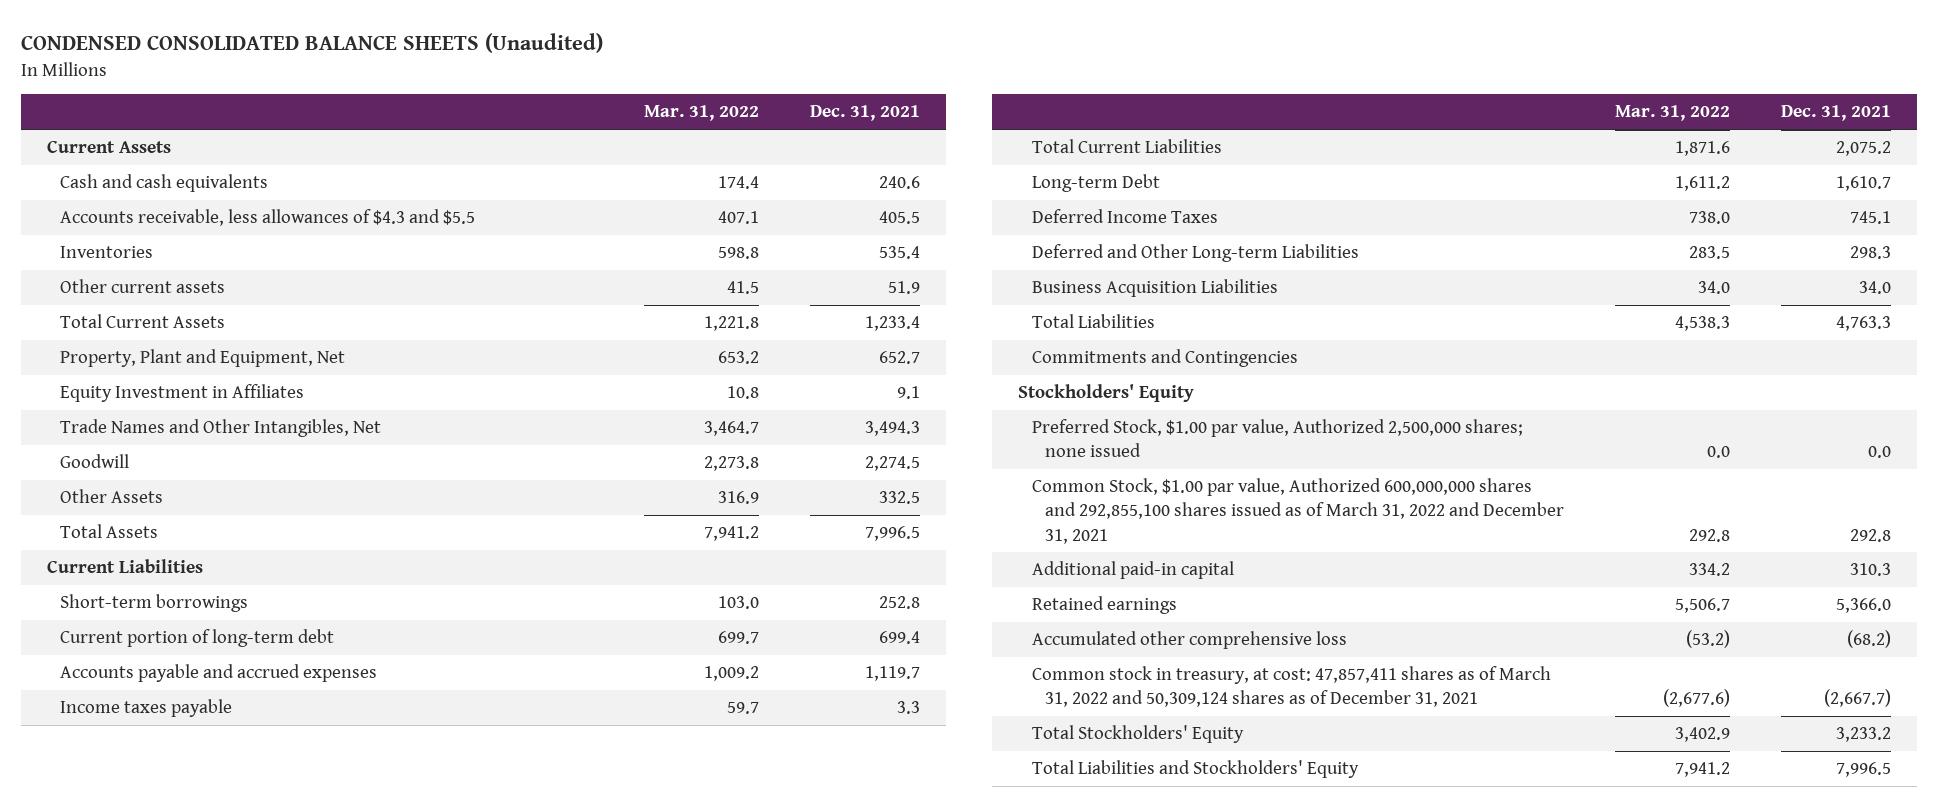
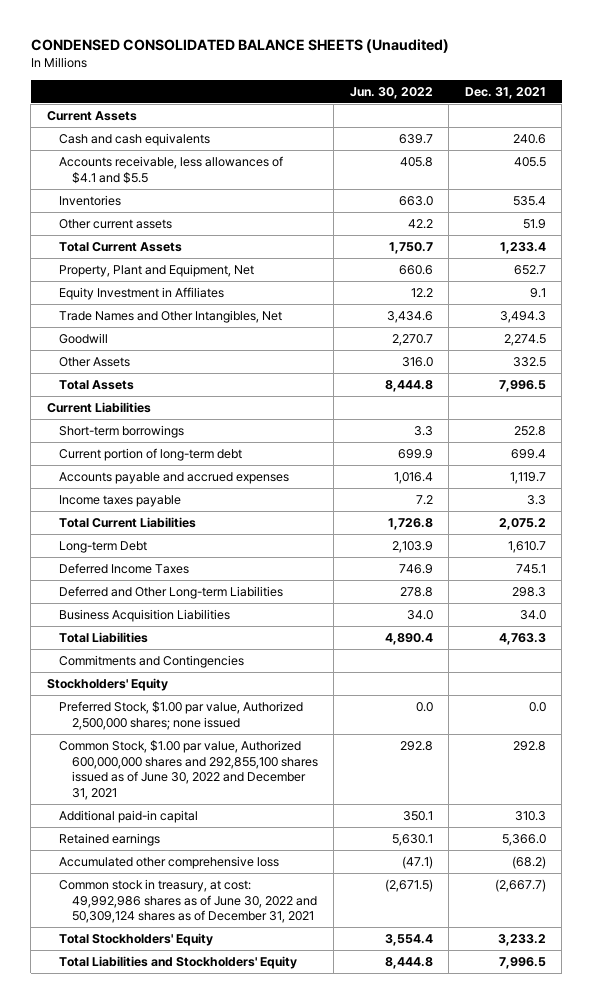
- | Mar. 31, 2022 | Dec. 31, 2021
+ | Jun. 30, 2022 | Dec. 31, 2021
- Accounts receivable, less allowances of $4.3 and $5.5 | 407.1 | 405.5
+ Accounts receivable, less allowances of $4.1 and $5.5 | 405.8 | 405.5
- Common Stock, $1.00 par value, Authorized 600,000,000 shares and 292,855,100 shares issued as of March 31, 2022 and December 31, 2021 | 292.8 | 292.8
+ Common Stock, $1.00 par value, Authorized 600,000,000 shares and 292,855,100 shares issued as of June 30, 2022 and December 31, 2021 | 292.8 | 292.8
- Common stock in treasury, at cost: 47,857,411 shares as of March 31, 2022 and 50,309,124 shares as of December 31, 2021 | (2,677.6) | (2,667.7)
+ Common stock in treasury, at cost: 49,992,986 shares as of June 30, 2022 and 50,309,124 shares as of December 31, 2021 | (2,671.5) | (2,667.7)

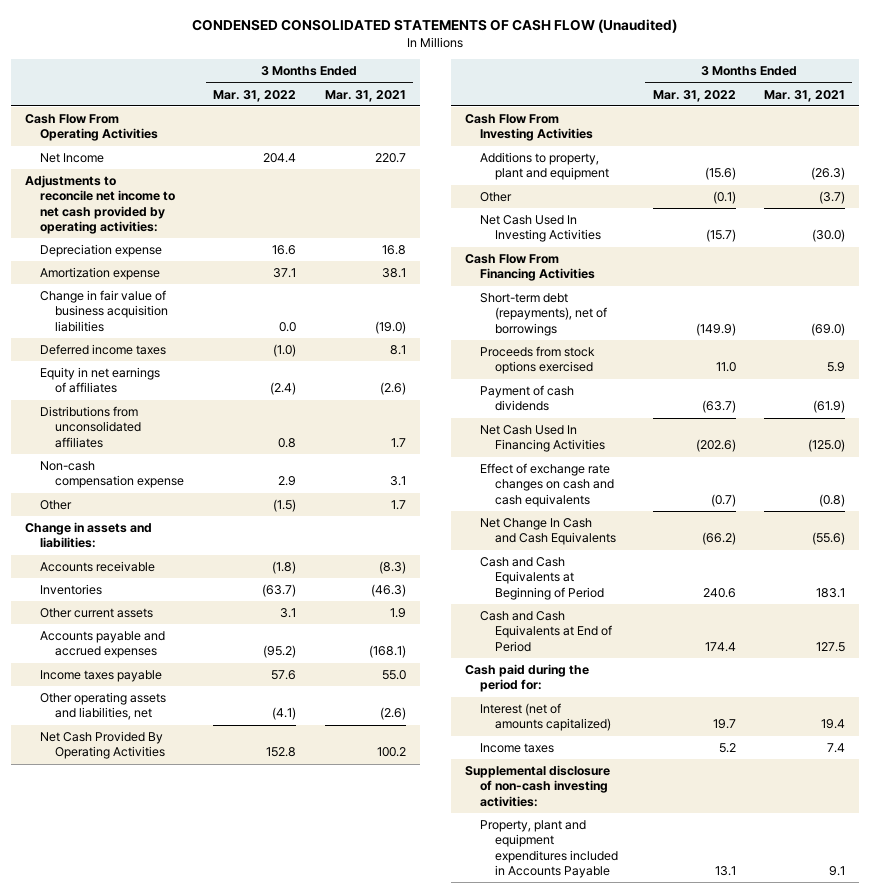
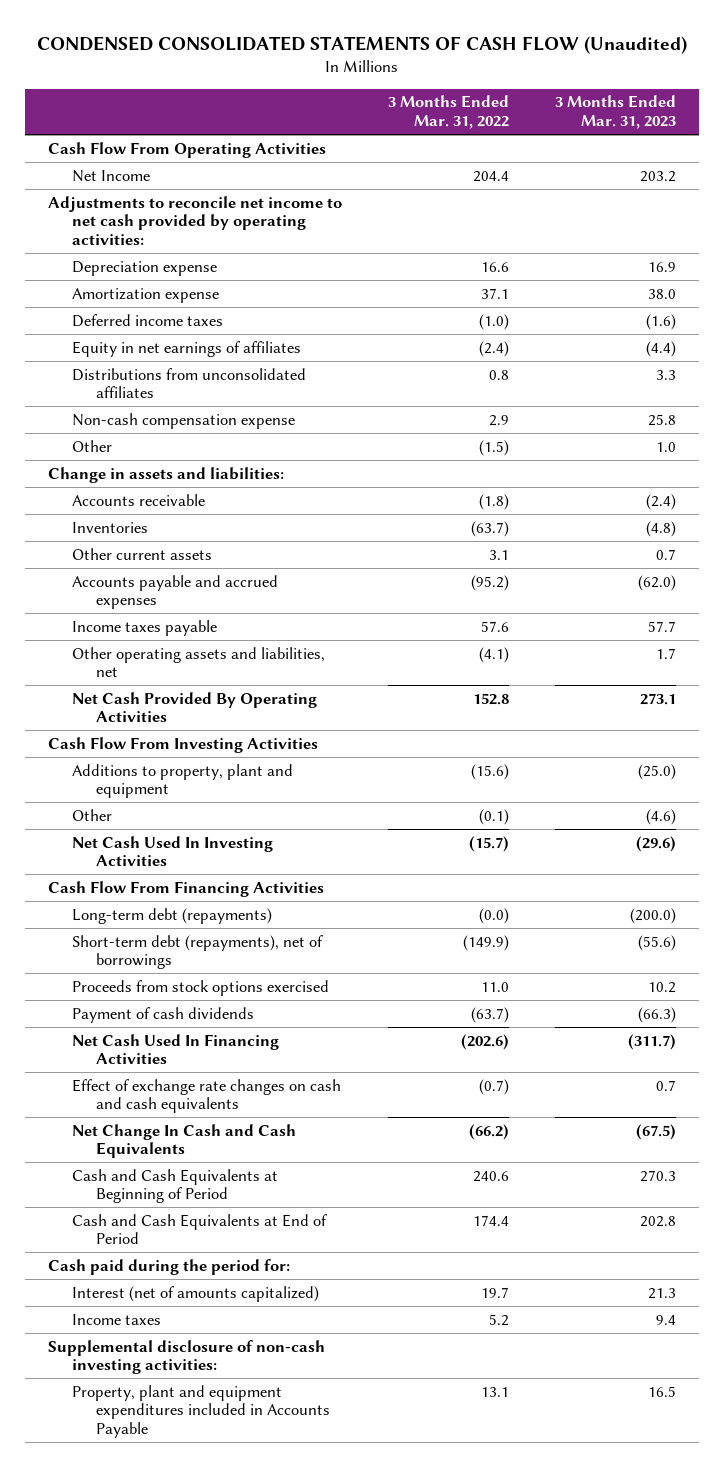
- | 3 Months Ended Mar. 31, 2022 | 3 Months Ended Mar. 31, 2021
+ | 3 Months Ended Mar. 31, 2022 | 3 Months Ended Mar. 31, 2023
- Change in fair value of business acquisition liabilities | 0.0 | (19.0)
+ Long-term debt (repayments) | (0.0) | (200.0)

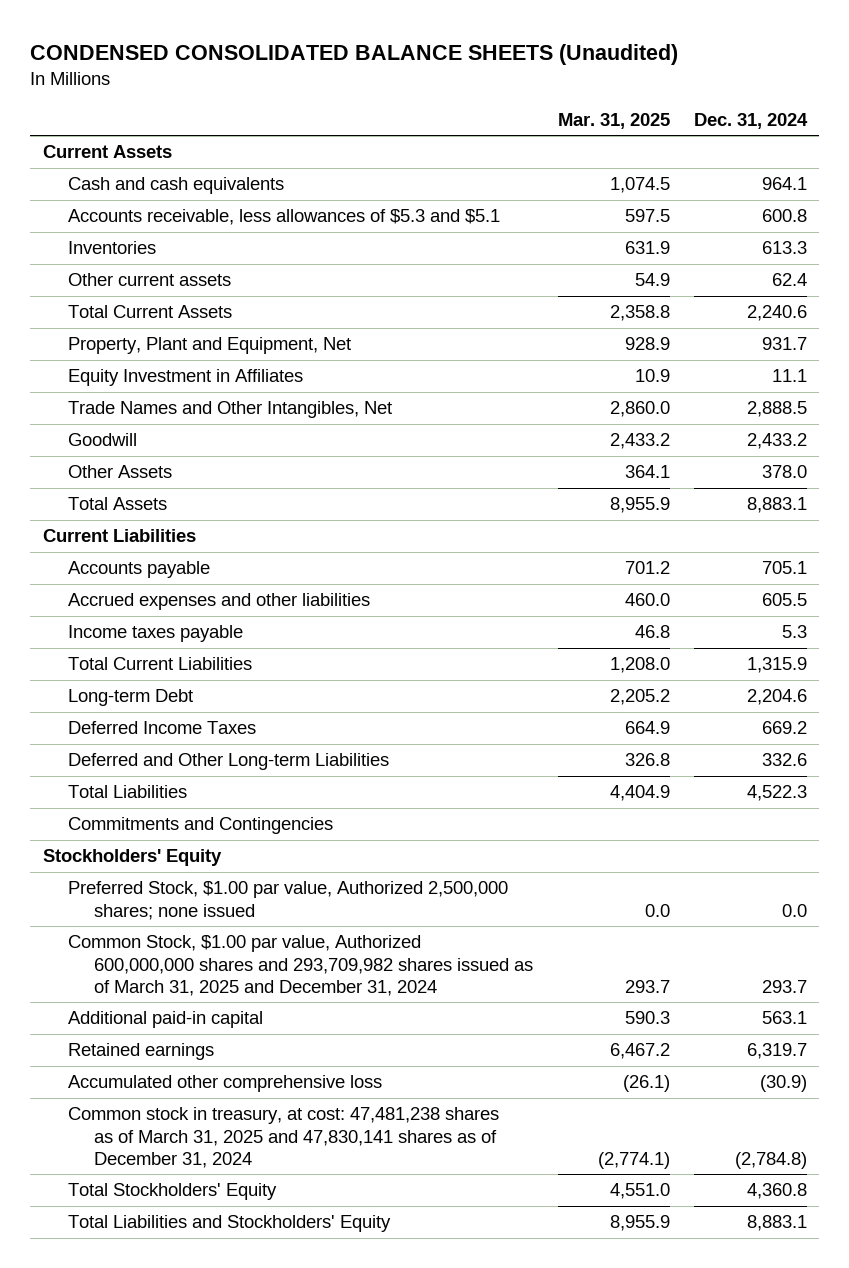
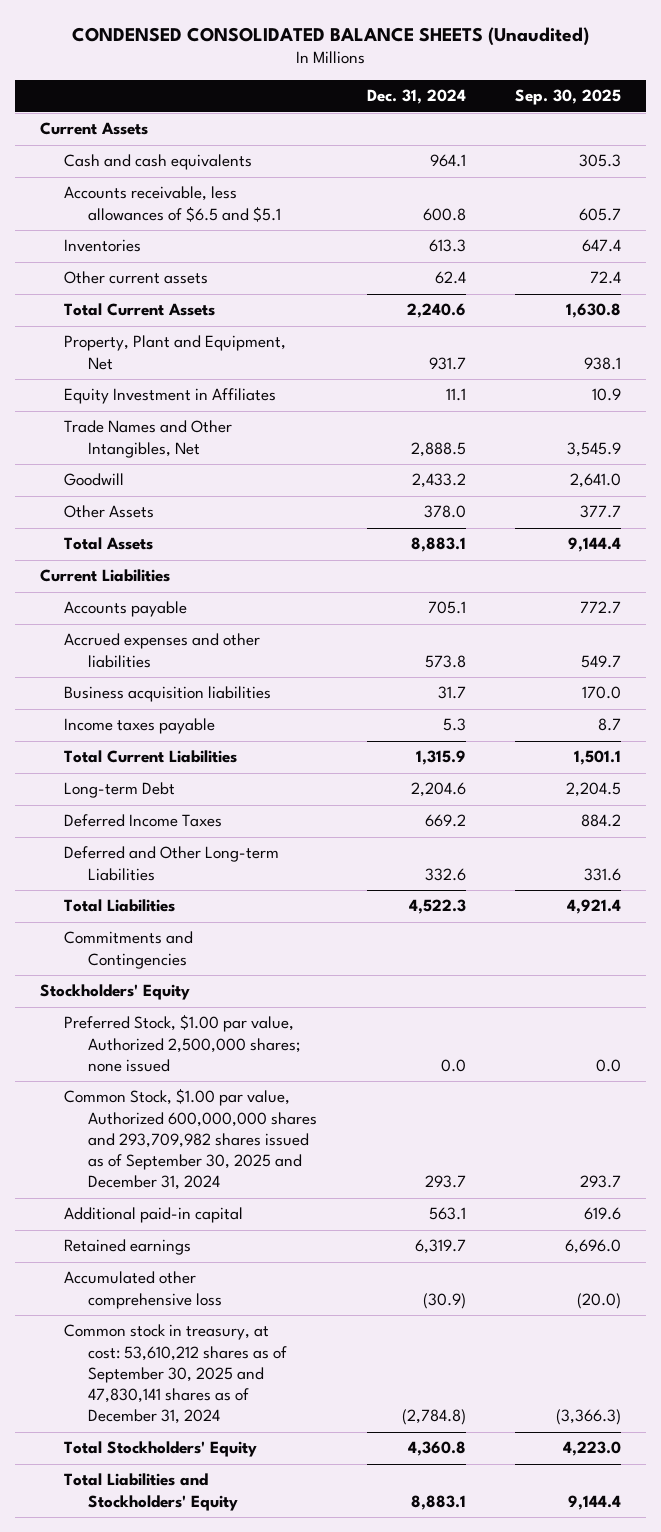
- | Mar. 31, 2025 | Dec. 31, 2024
+ | Dec. 31, 2024 | Sep. 30, 2025
- Accounts receivable, less allowances of $5.3 and $5.1 | 597.5 | 600.8
+ Accounts receivable, less allowances of $6.5 and $5.1 | 600.8 | 605.7
- Accrued expenses and other liabilities | 460.0 | 605.5
+ Accrued expenses and other liabilities | 573.8 | 549.7
+ Business acquisition liabilities | 31.7 | 170.0
- Common Stock, $1.00 par value, Authorized 600,000,000 shares and 293,709,982 shares issued as of March 31, 2025 and December 31, 2024 | 293.7 | 293.7
+ Common Stock, $1.00 par value, Authorized 600,000,000 shares and 293,709,982 shares issued as of September 30, 2025 and December 31, 2024 | 293.7 | 293.7
- Common stock in treasury, at cost: 47,481,238 shares as of March 31, 2025 and 47,830,141 shares as of December 31, 2024 | (2,774.1) | (2,784.8)
+ Common stock in treasury, at cost: 53,610,212 shares as of September 30, 2025 and 47,830,141 shares as of December 31, 2024 | (2,784.8) | (3,366.3)

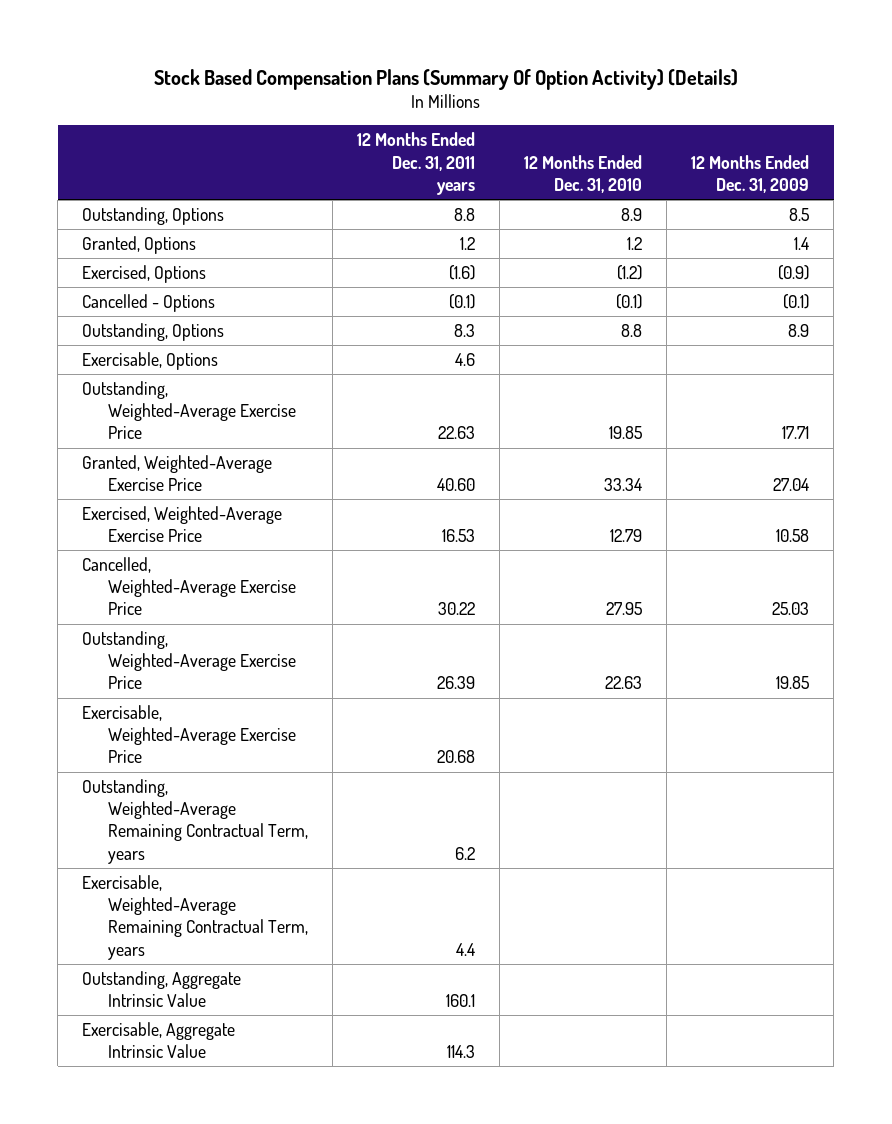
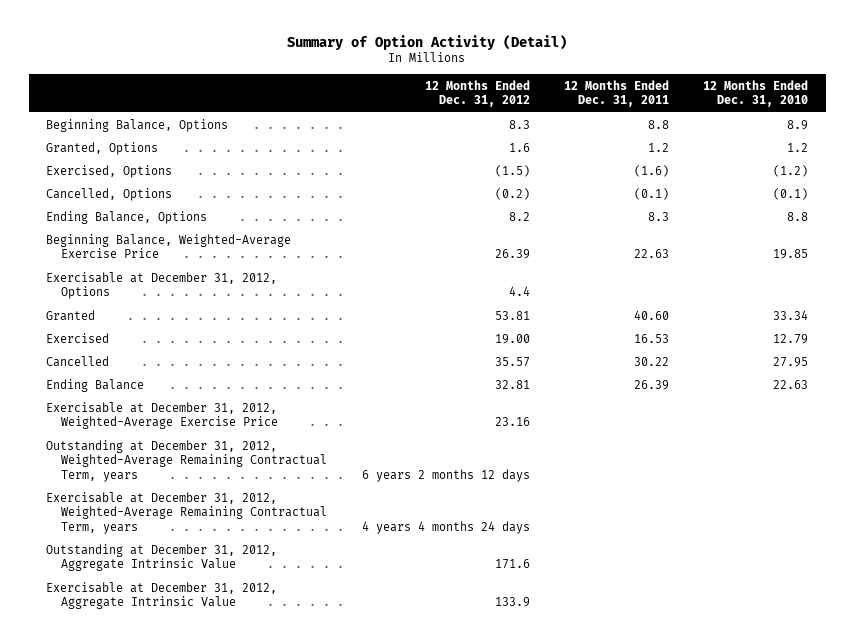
- Stock Based Compensation Plans (Summary Of Option Activity) (Details)
+ Summary of Option Activity (Detail)
- | 12 Months Ended Dec. 31, 2011 years | 12 Months Ended Dec. 31, 2010 | 12 Months Ended Dec. 31, 2009
+ | 12 Months Ended Dec. 31, 2012 | 12 Months Ended Dec. 31, 2011 | 12 Months Ended Dec. 31, 2010
- Outstanding, Options | 8.8 | 8.9 | 8.5
+ Beginning Balance, Options | 8.3 | 8.8 | 8.9
- Cancelled - Options | (0.1) | (0.1) | (0.1)
- Outstanding, Options | 8.3 | 8.8 | 8.9
- Exercisable, Options | 4.6 | |
- Outstanding, Weighted-Average Exercise Price | 22.63 | 19.85 | 17.71
- Granted, Weighted-Average Exercise Price | 40.60 | 33.34 | 27.04
- Exercised, Weighted-Average Exercise Price | 16.53 | 12.79 | 10.58
- Cancelled, Weighted-Average Exercise Price | 30.22 | 27.95 | 25.03
- Outstanding, Weighted-Average Exercise Price | 26.39 | 22.63 | 19.85
- Exercisable, Weighted-Average Exercise Price | 20.68 | |
- Outstanding, Weighted-Average Remaining Contractual Term, years | 6.2 | |
- Exercisable, Weighted-Average Remaining Contractual Term, years | 4.4 | |
- Outstanding, Aggregate Intrinsic Value | 160.1 | |
- Exercisable, Aggregate Intrinsic Value | 114.3 | |
+ Cancelled, Options | (0.2) | (0.1) | (0.1)
+ Ending Balance, Options | 8.2 | 8.3 | 8.8
+ Beginning Balance, Weighted-Average Exercise Price | 26.39 | 22.63 | 19.85
+ Exercisable at December 31, 2012, Options | 4.4 | |
+ Granted | 53.81 | 40.60 | 33.34
+ Exercised | 19.00 | 16.53 | 12.79
+ Cancelled | 35.57 | 30.22 | 27.95
+ Ending Balance | 32.81 | 26.39 | 22.63
+ Exercisable at December 31, 2012, Weighted-Average Exercise Price | 23.16 | |
+ Outstanding at December 31, 2012, Weighted-Average Remaining Contractual Term, years | 6 years 2 months 12 days | |
+ Exercisable at December 31, 2012, Weighted-Average Remaining Contractual Term, years | 4 years 4 months 24 days | |
+ Outstanding at December 31, 2012, Aggregate Intrinsic Value | 171.6 | |
+ Exercisable at December 31, 2012, Aggregate Intrinsic Value | 133.9 | |

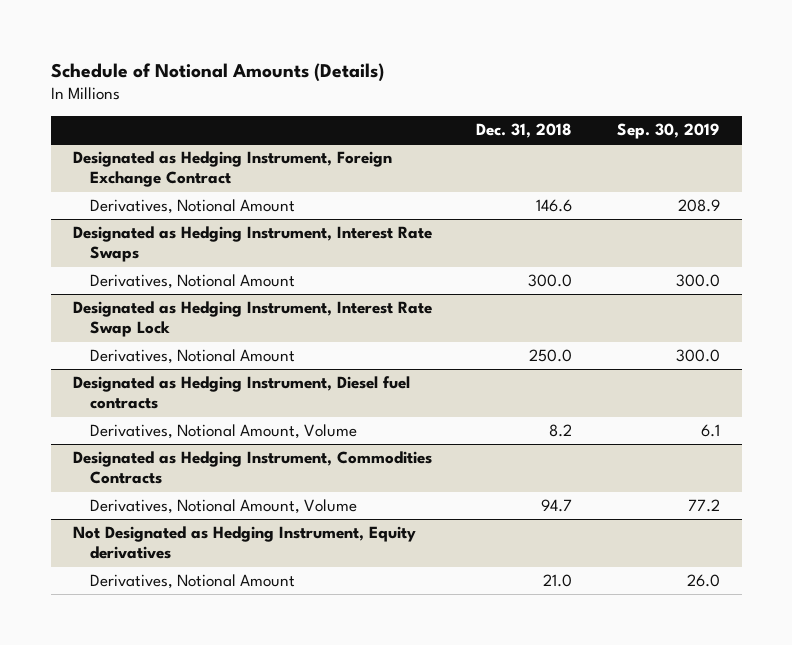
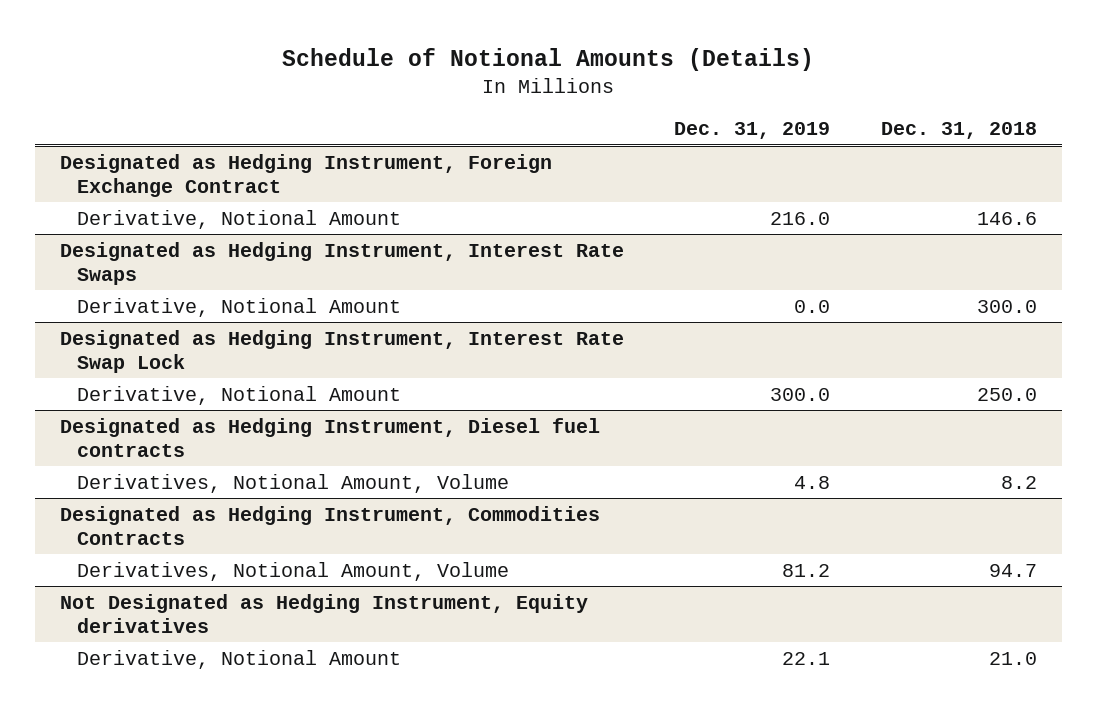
- | Dec. 31, 2018 | Sep. 30, 2019
+ | Dec. 31, 2019 | Dec. 31, 2018
@ Designated as Hedging Instrument, Foreign Exchange Contract
- Derivatives, Notional Amount | 146.6 | 208.9
+ Derivative, Notional Amount | 216.0 | 146.6
@ Designated as Hedging Instrument, Interest Rate Swaps
- Derivatives, Notional Amount | 300.0 | 300.0
+ Derivative, Notional Amount | 0.0 | 300.0
@ Designated as Hedging Instrument, Interest Rate Swap Lock
- Derivatives, Notional Amount | 250.0 | 300.0
+ Derivative, Notional Amount | 300.0 | 250.0
@ Not Designated as Hedging Instrument, Equity derivatives
- Derivatives, Notional Amount | 21.0 | 26.0
+ Derivative, Notional Amount | 22.1 | 21.0

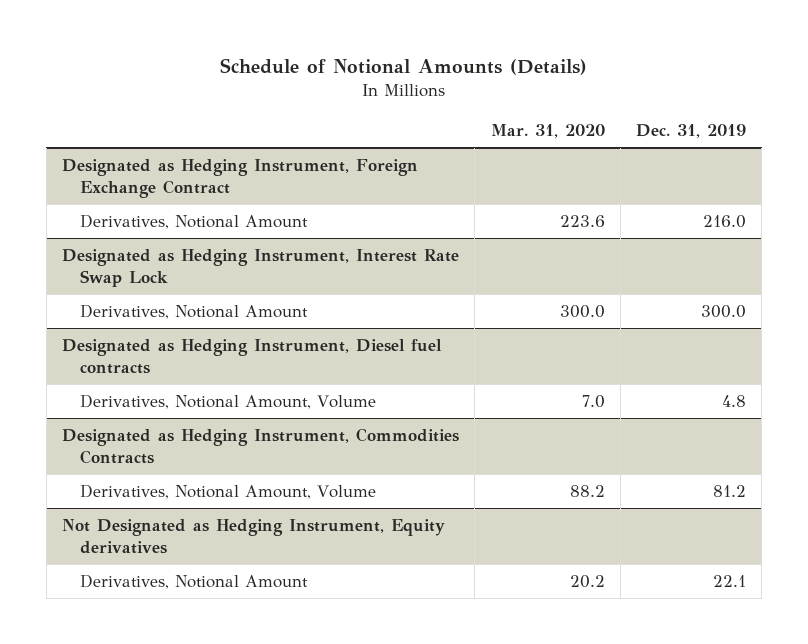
- | Dec. 31, 2019 | Dec. 31, 2018
+ | Mar. 31, 2020 | Dec. 31, 2019
@ Designated as Hedging Instrument, Foreign Exchange Contract
- Derivative, Notional Amount | 216.0 | 146.6
- Designated as Hedging Instrument, Interest Rate Swaps
- Derivative, Notional Amount | 0.0 | 300.0
@ Designated as Hedging Instrument, Foreign Exchange Contract
+ Derivatives, Notional Amount | 223.6 | 216.0
@ Designated as Hedging Instrument, Interest Rate Swap Lock
- Derivative, Notional Amount | 300.0 | 250.0
+ Derivatives, Notional Amount | 300.0 | 300.0
@ Not Designated as Hedging Instrument, Equity derivatives
- Derivative, Notional Amount | 22.1 | 21.0
+ Derivatives, Notional Amount | 20.2 | 22.1

